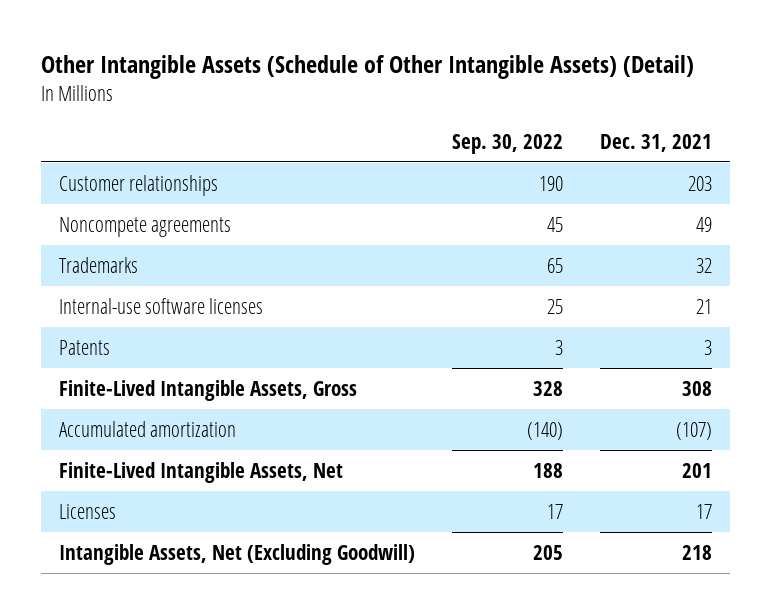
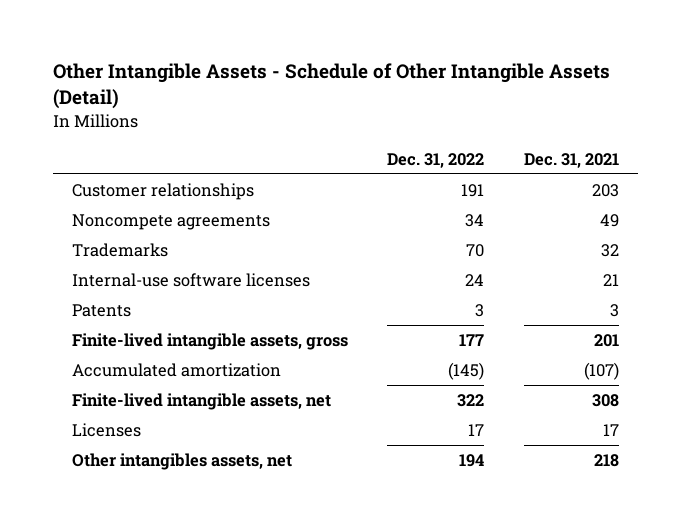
- Other Intangible Assets (Schedule of Other Intangible Assets) (Detail)
+ Other Intangible Assets - Schedule of Other Intangible Assets (Detail)
- | Sep. 30, 2022 | Dec. 31, 2021
+ | Dec. 31, 2022 | Dec. 31, 2021
- Finite-Lived Intangible Assets, Gross | 328 | 308
+ Finite-lived intangible assets, gross | 177 | 201
- Finite-Lived Intangible Assets, Net | 188 | 201
+ Finite-lived intangible assets, net | 322 | 308
- Intangible Assets, Net (Excluding Goodwill) | 205 | 218
+ Other intangibles assets, net | 194 | 218

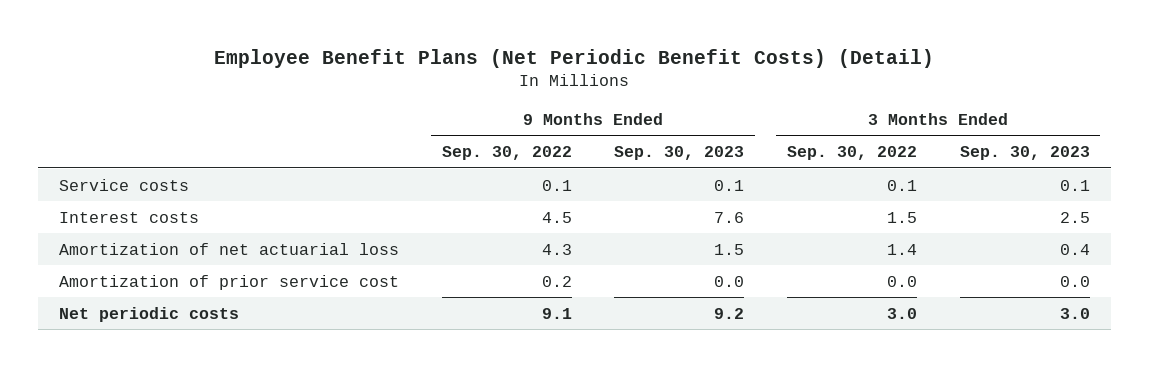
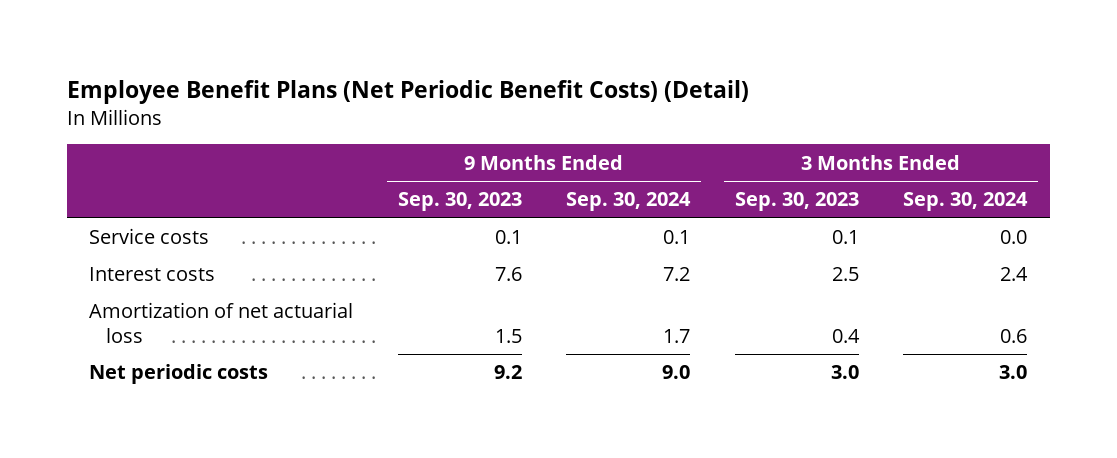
- | 9 Months Ended Sep. 30, 2022 | 9 Months Ended Sep. 30, 2023 | 3 Months Ended Sep. 30, 2022 | 3 Months Ended Sep. 30, 2023
+ | 9 Months Ended Sep. 30, 2023 | 9 Months Ended Sep. 30, 2024 | 3 Months Ended Sep. 30, 2023 | 3 Months Ended Sep. 30, 2024
- Amortization of prior service cost | 0.2 | 0.0 | 0.0 | 0.0

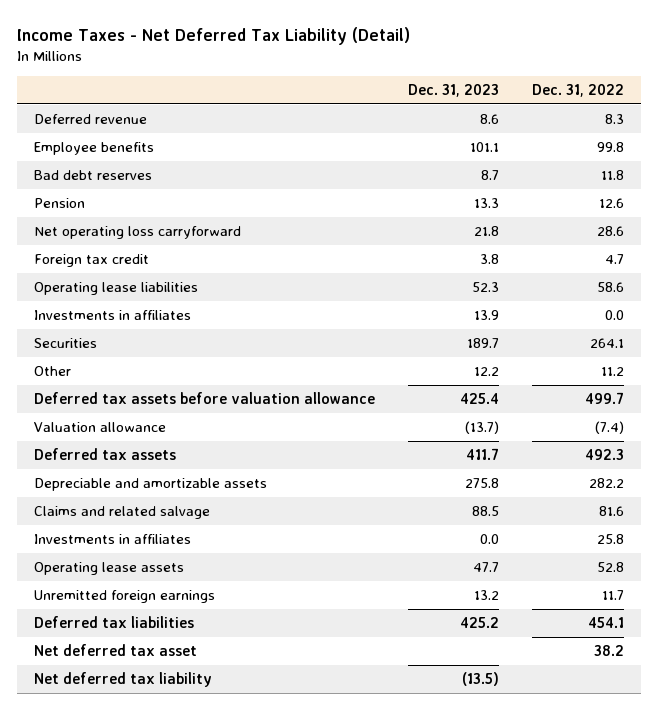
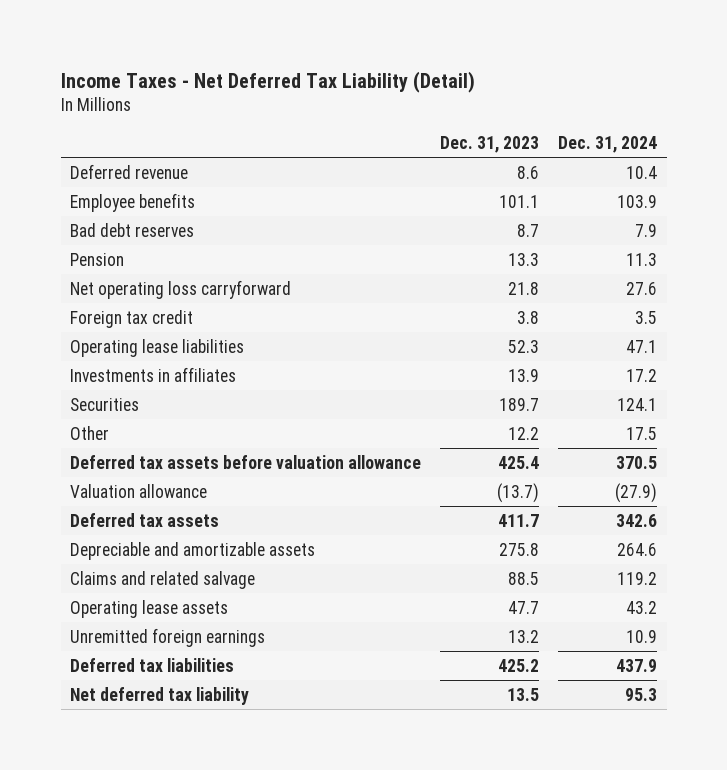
- | Dec. 31, 2023 | Dec. 31, 2022
+ | Dec. 31, 2023 | Dec. 31, 2024
- Investments in affiliates | 0.0 | 25.8
- Net deferred tax asset | | 38.2
- Net deferred tax liability | (13.5) |
+ Net deferred tax liability | 13.5 | 95.3

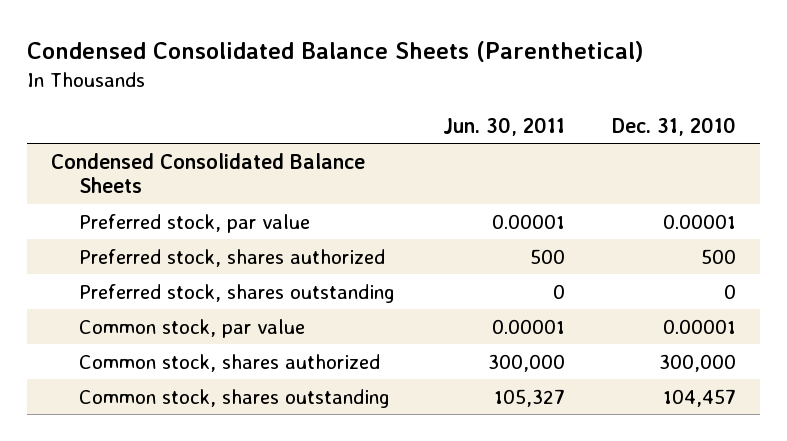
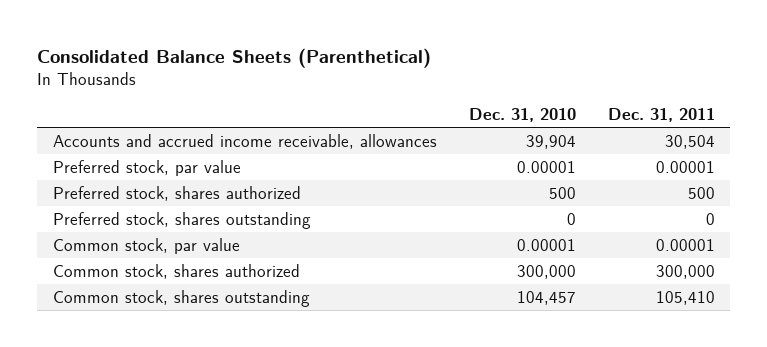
- Condensed Consolidated Balance Sheets (Parenthetical)
+ Consolidated Balance Sheets (Parenthetical)
- | Jun. 30, 2011 | Dec. 31, 2010
+ | Dec. 31, 2010 | Dec. 31, 2011
- Condensed Consolidated Balance Sheets
+ Accounts and accrued income receivable, allowances | 39,904 | 30,504

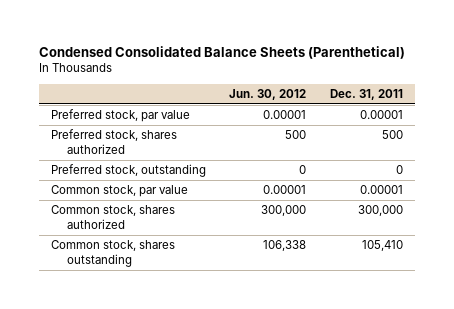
- Consolidated Balance Sheets (Parenthetical)
+ Condensed Consolidated Balance Sheets (Parenthetical)
- | Dec. 31, 2010 | Dec. 31, 2011
+ | Jun. 30, 2012 | Dec. 31, 2011
- Accounts and accrued income receivable, allowances | 39,904 | 30,504
- Preferred stock, shares outstanding | 0 | 0
+ Preferred stock, outstanding | 0 | 0

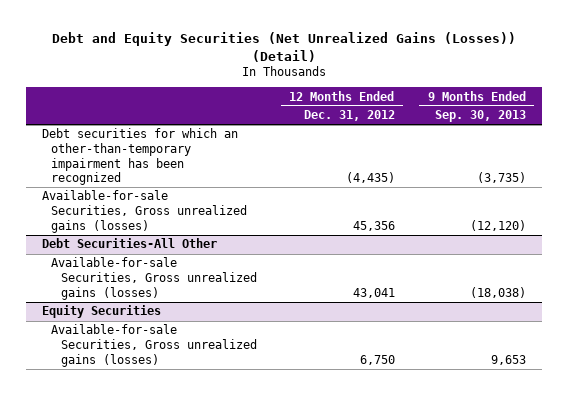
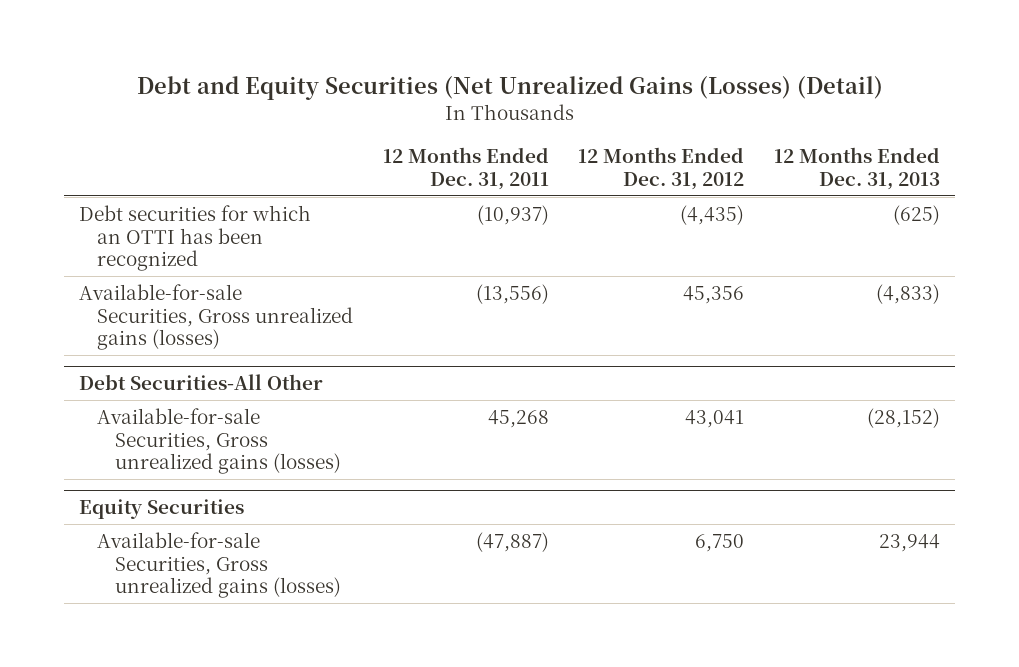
- Debt and Equity Securities (Net Unrealized Gains (Losses)) (Detail)
+ Debt and Equity Securities (Net Unrealized Gains (Losses) (Detail)
- | 12 Months Ended Dec. 31, 2012 | 9 Months Ended Sep. 30, 2013
+ | 12 Months Ended Dec. 31, 2011 | 12 Months Ended Dec. 31, 2012 | 12 Months Ended Dec. 31, 2013
- Debt securities for which an other-than-temporary impairment has been recognized | (4,435) | (3,735)
+ Debt securities for which an OTTI has been recognized | (10,937) | (4,435) | (625)

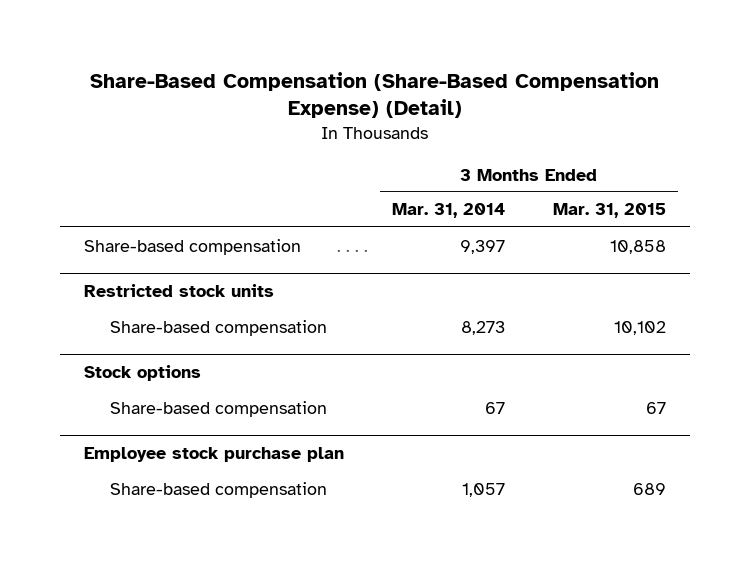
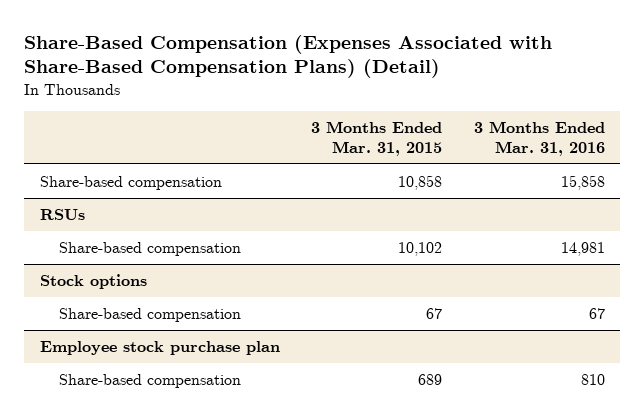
- Share-Based Compensation (Share-Based Compensation Expense) (Detail)
+ Share-Based Compensation (Expenses Associated with Share-Based Compensation Plans) (Detail)
- | 3 Months Ended Mar. 31, 2014 | 3 Months Ended Mar. 31, 2015
+ | 3 Months Ended Mar. 31, 2015 | 3 Months Ended Mar. 31, 2016
- Restricted stock units
+ RSUs

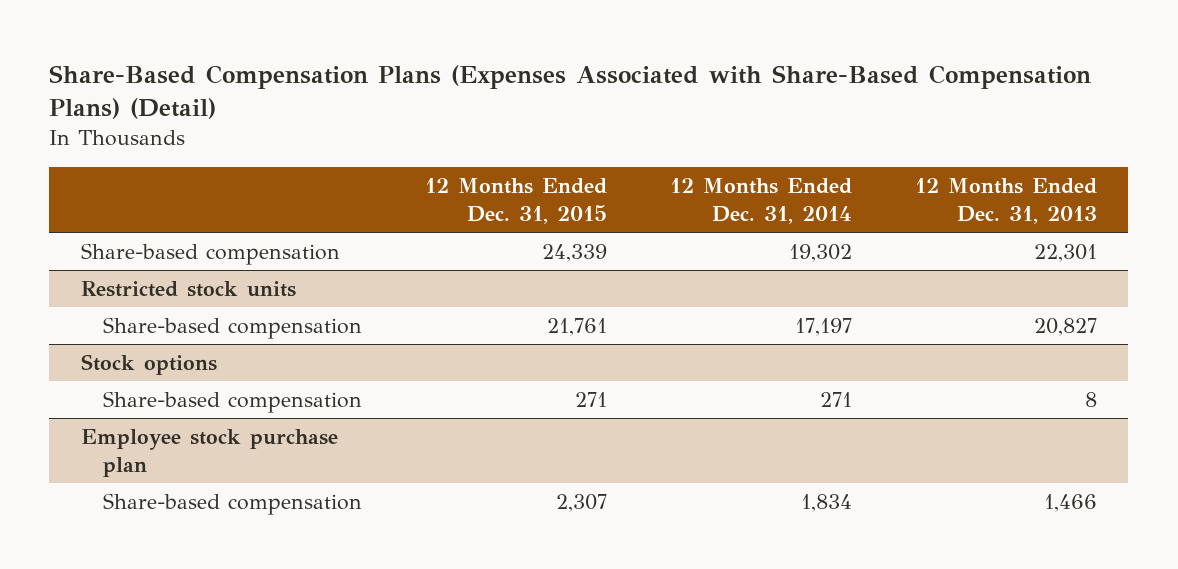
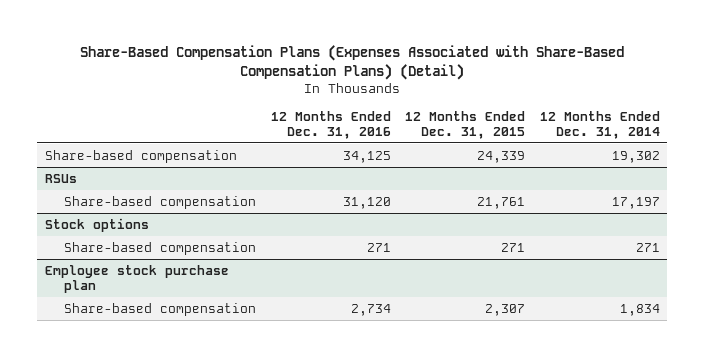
- | 12 Months Ended Dec. 31, 2015 | 12 Months Ended Dec. 31, 2014 | 12 Months Ended Dec. 31, 2013
+ | 12 Months Ended Dec. 31, 2016 | 12 Months Ended Dec. 31, 2015 | 12 Months Ended Dec. 31, 2014
- Restricted stock units
+ RSUs

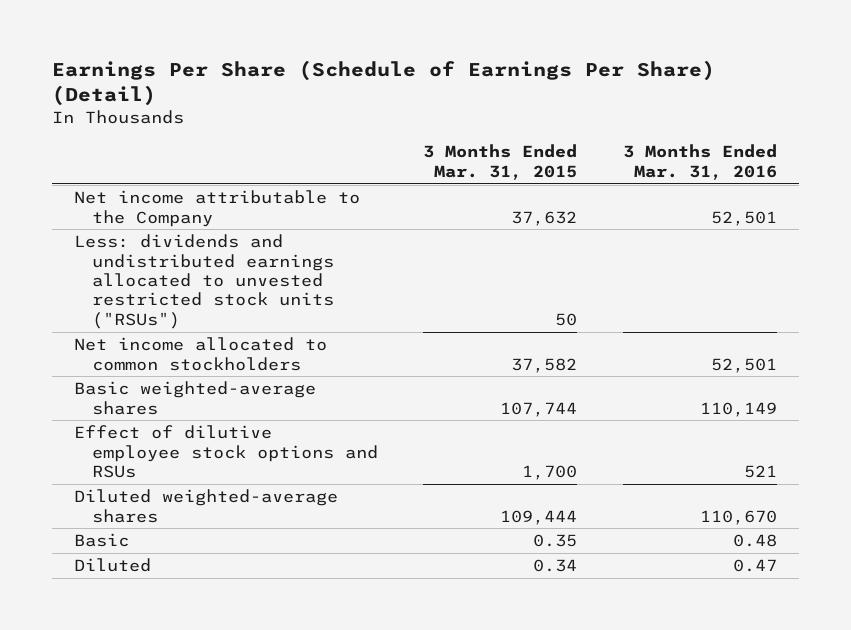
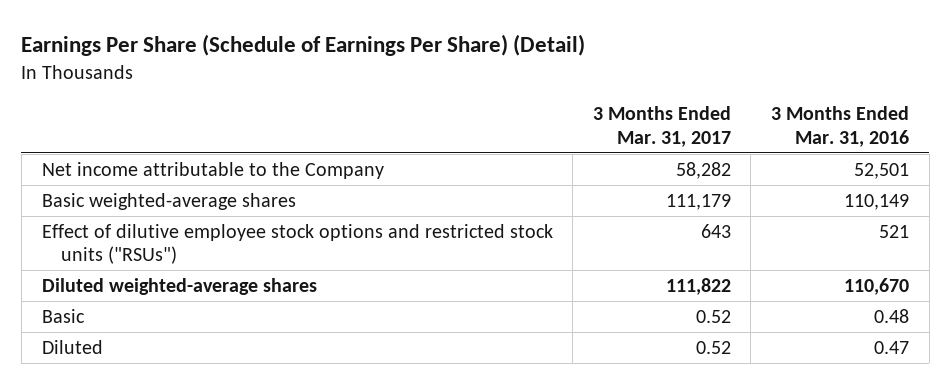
- | 3 Months Ended Mar. 31, 2015 | 3 Months Ended Mar. 31, 2016
+ | 3 Months Ended Mar. 31, 2017 | 3 Months Ended Mar. 31, 2016
- Less: dividends and undistributed earnings allocated to unvested restricted stock units ("RSUs") | 50 |
- Net income allocated to common stockholders | 37,582 | 52,501
- Effect of dilutive employee stock options and RSUs | 1,700 | 521
+ Effect of dilutive employee stock options and restricted stock units ("RSUs") | 643 | 521

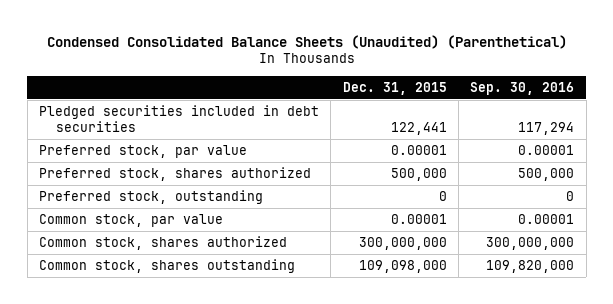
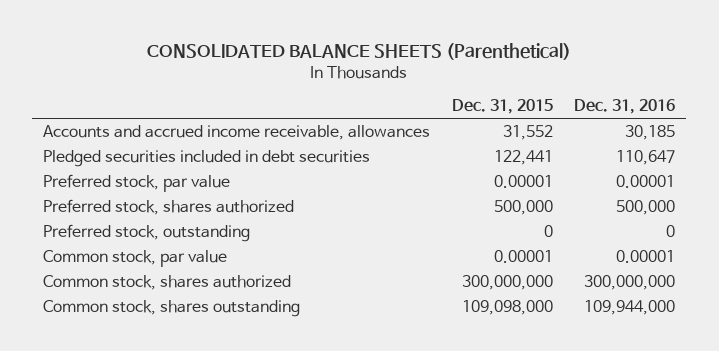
- Condensed Consolidated Balance Sheets (Unaudited) (Parenthetical)
+ CONSOLIDATED BALANCE SHEETS (Parenthetical)
- | Dec. 31, 2015 | Sep. 30, 2016
+ | Dec. 31, 2015 | Dec. 31, 2016
+ Accounts and accrued income receivable, allowances | 31,552 | 30,185

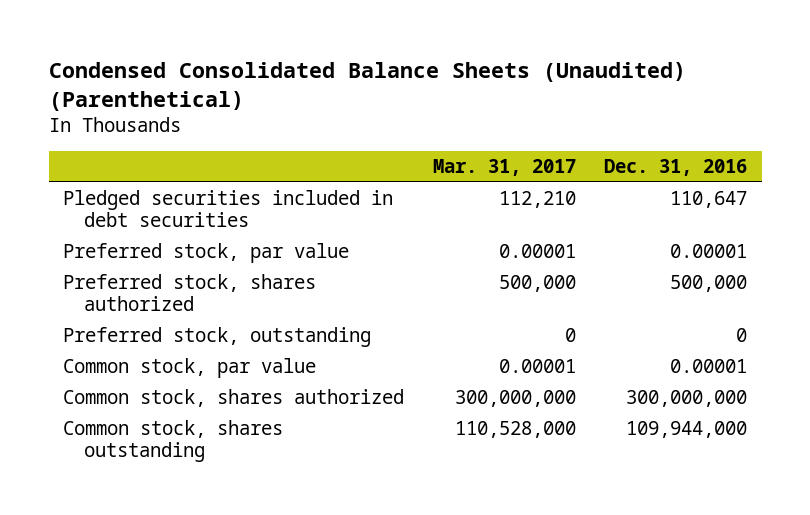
- CONSOLIDATED BALANCE SHEETS (Parenthetical)
+ Condensed Consolidated Balance Sheets (Unaudited) (Parenthetical)
- | Dec. 31, 2015 | Dec. 31, 2016
+ | Mar. 31, 2017 | Dec. 31, 2016
- Accounts and accrued income receivable, allowances | 31,552 | 30,185

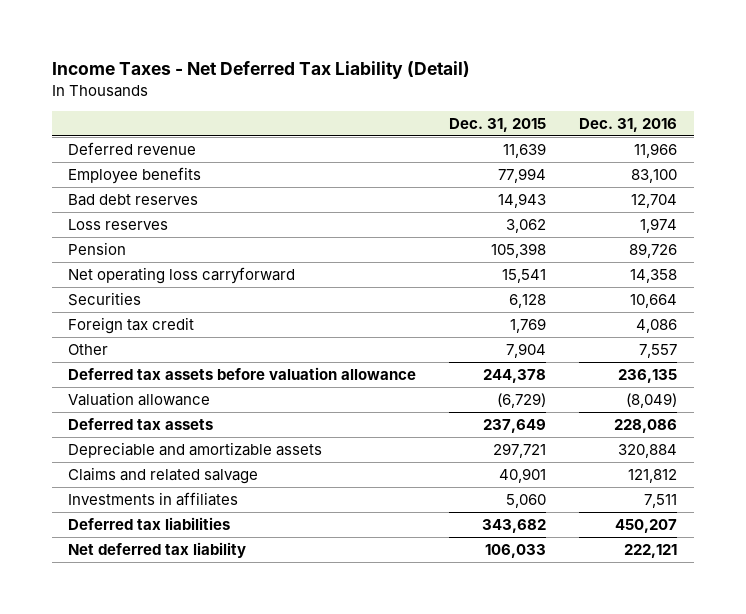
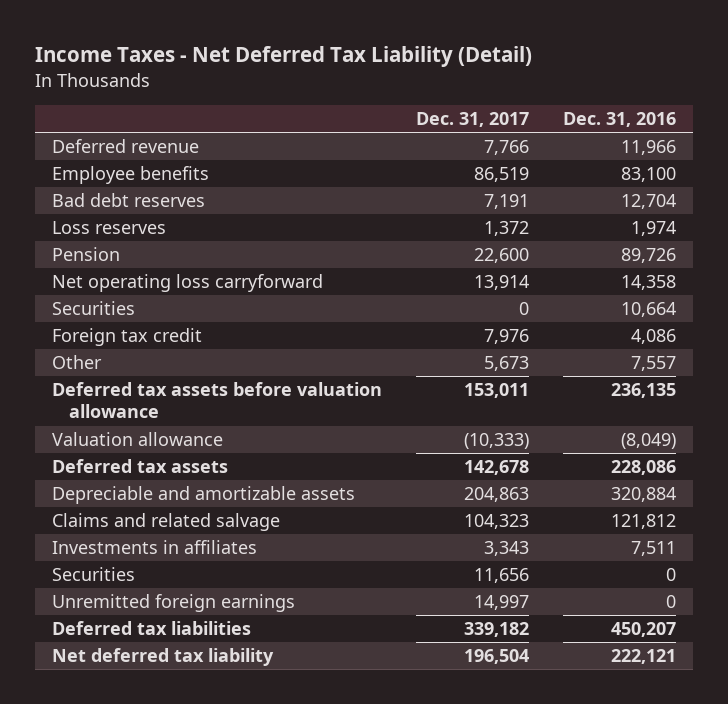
- | Dec. 31, 2015 | Dec. 31, 2016
+ | Dec. 31, 2017 | Dec. 31, 2016
+ Securities | 11,656 | 0
+ Unremitted foreign earnings | 14,997 | 0

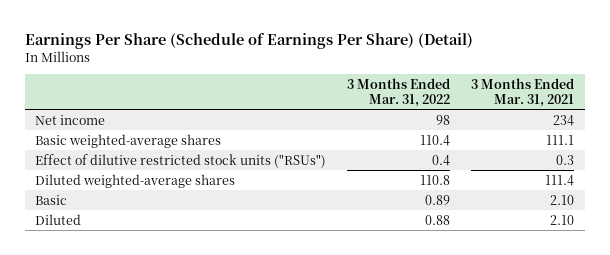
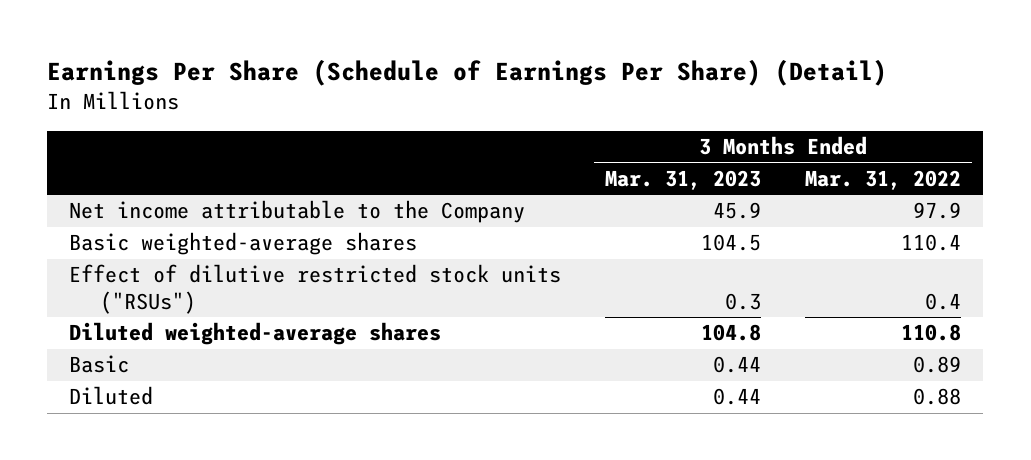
- | 3 Months Ended Mar. 31, 2022 | 3 Months Ended Mar. 31, 2021
+ | 3 Months Ended Mar. 31, 2023 | 3 Months Ended Mar. 31, 2022
- Net income | 98 | 234
+ Net income attributable to the Company | 45.9 | 97.9

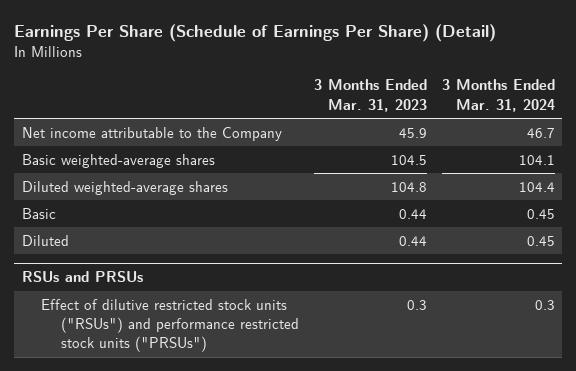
- | 3 Months Ended Mar. 31, 2023 | 3 Months Ended Mar. 31, 2022
+ | 3 Months Ended Mar. 31, 2023 | 3 Months Ended Mar. 31, 2024
- Effect of dilutive restricted stock units ("RSUs") | 0.3 | 0.4
+ RSUs and PRSUs
+ Effect of dilutive restricted stock units ("RSUs") and performance restricted stock units ("PRSUs") | 0.3 | 0.3

